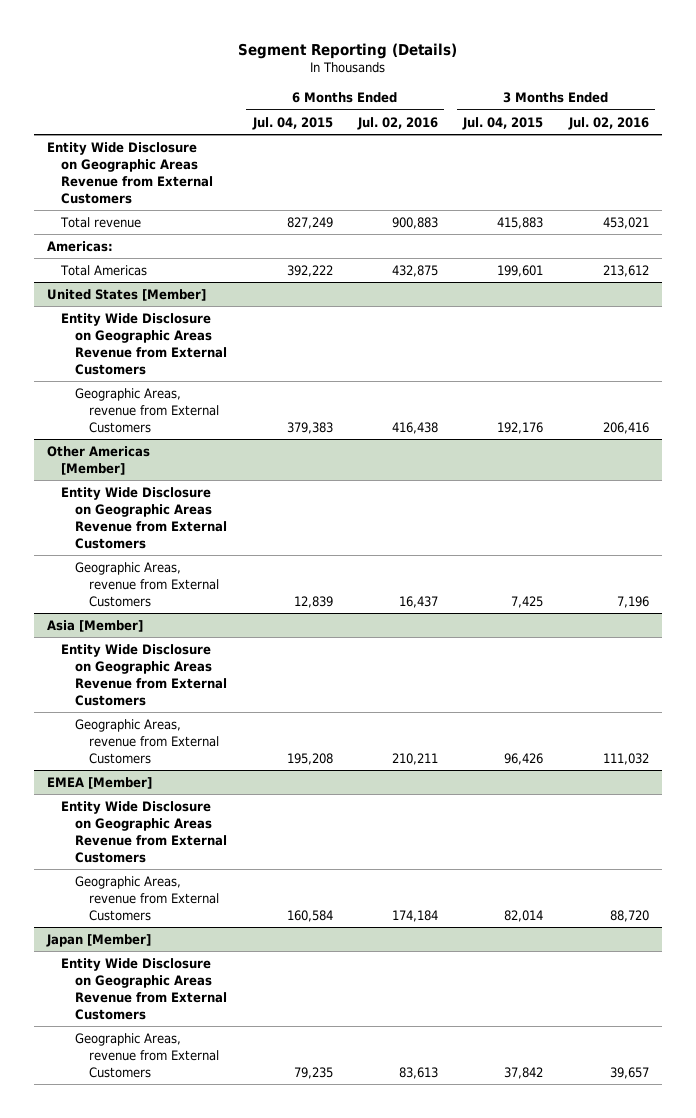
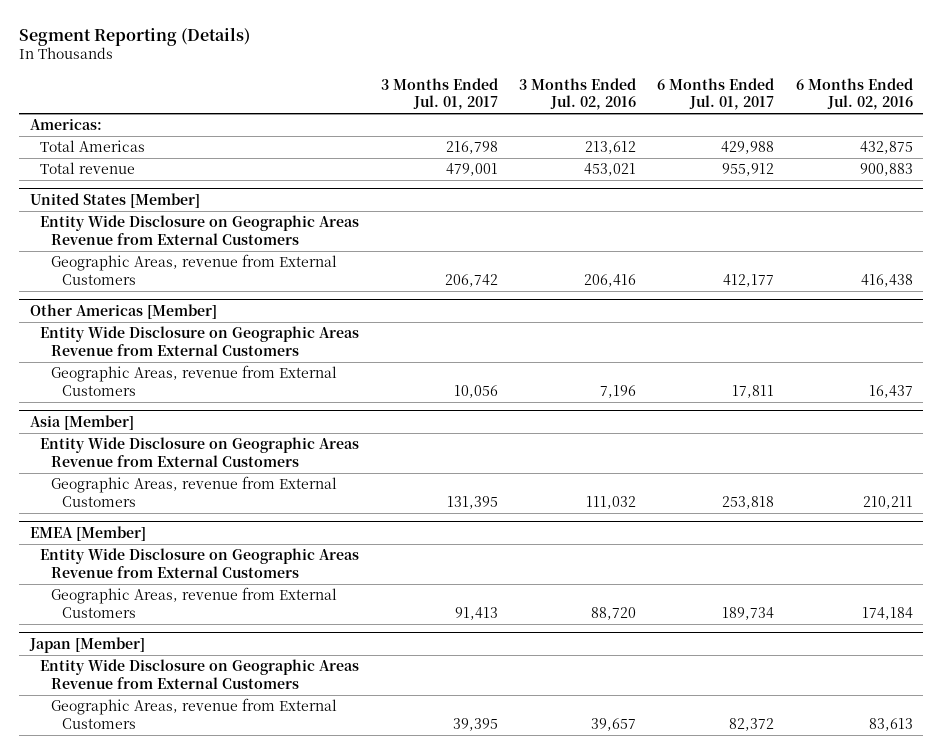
- | 6 Months Ended Jul. 04, 2015 | 6 Months Ended Jul. 02, 2016 | 3 Months Ended Jul. 04, 2015 | 3 Months Ended Jul. 02, 2016
+ | 3 Months Ended Jul. 01, 2017 | 3 Months Ended Jul. 02, 2016 | 6 Months Ended Jul. 01, 2017 | 6 Months Ended Jul. 02, 2016
- Entity Wide Disclosure on Geographic Areas Revenue from External Customers
moved down: Total revenue | 479,001 | 453,021 | 955,912 | 900,883

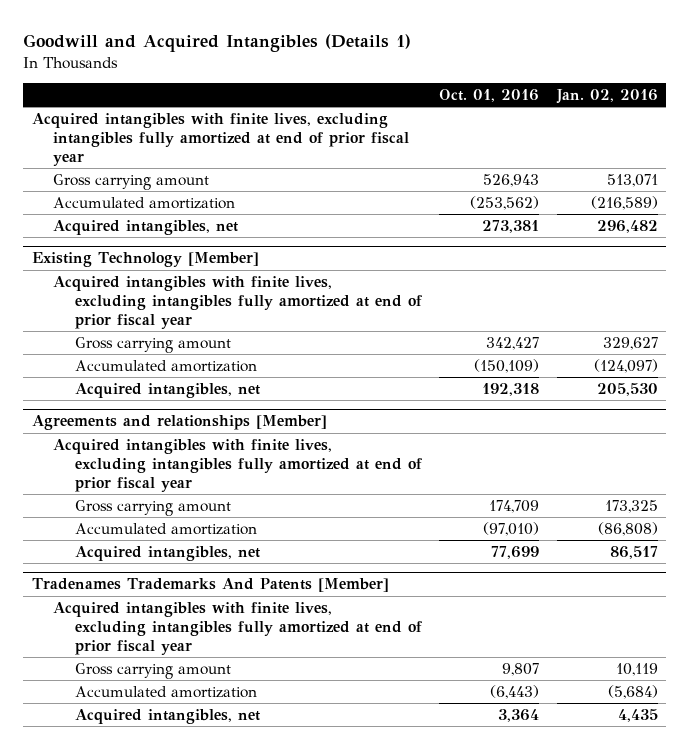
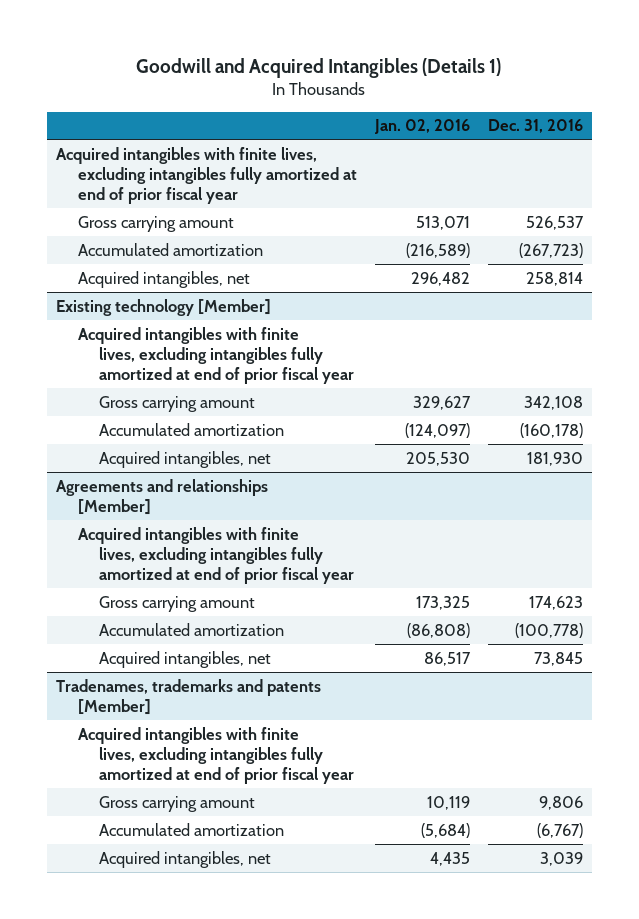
- | Oct. 01, 2016 | Jan. 02, 2016
+ | Jan. 02, 2016 | Dec. 31, 2016
- Existing Technology [Member]
+ Existing technology [Member]
- Tradenames Trademarks And Patents [Member]
+ Tradenames, trademarks and patents [Member]

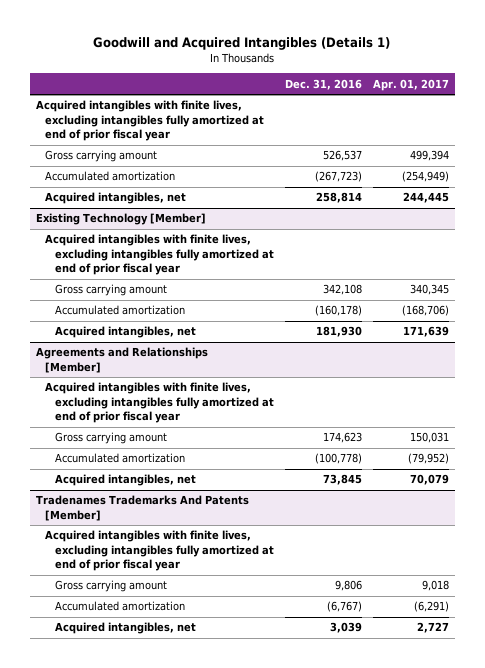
- | Jan. 02, 2016 | Dec. 31, 2016
+ | Dec. 31, 2016 | Apr. 01, 2017
- Existing technology [Member]
+ Existing Technology [Member]
- Agreements and relationships [Member]
+ Agreements and Relationships [Member]
- Tradenames, trademarks and patents [Member]
+ Tradenames Trademarks And Patents [Member]

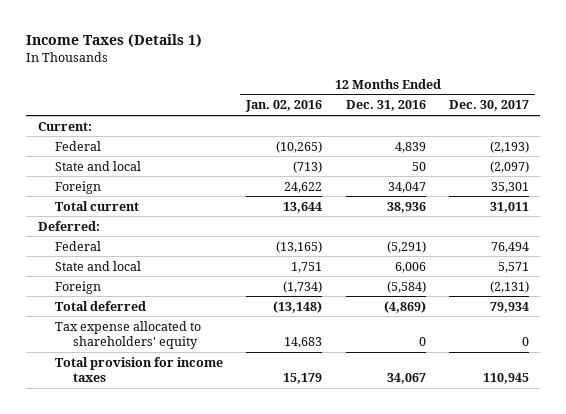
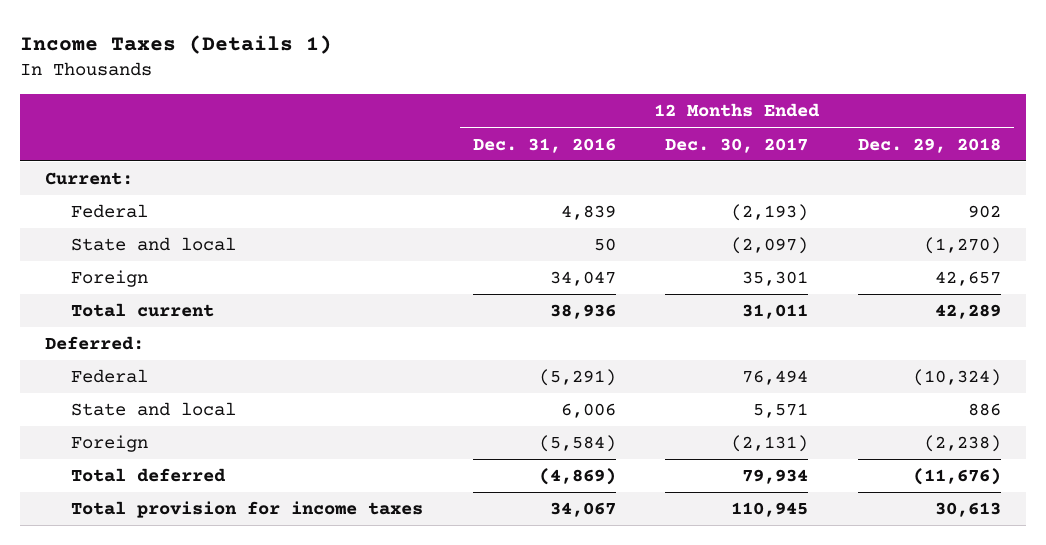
- | 12 Months Ended Jan. 02, 2016 | 12 Months Ended Dec. 31, 2016 | 12 Months Ended Dec. 30, 2017
+ | 12 Months Ended Dec. 31, 2016 | 12 Months Ended Dec. 30, 2017 | 12 Months Ended Dec. 29, 2018
- Tax expense allocated to shareholders' equity | 14,683 | 0 | 0

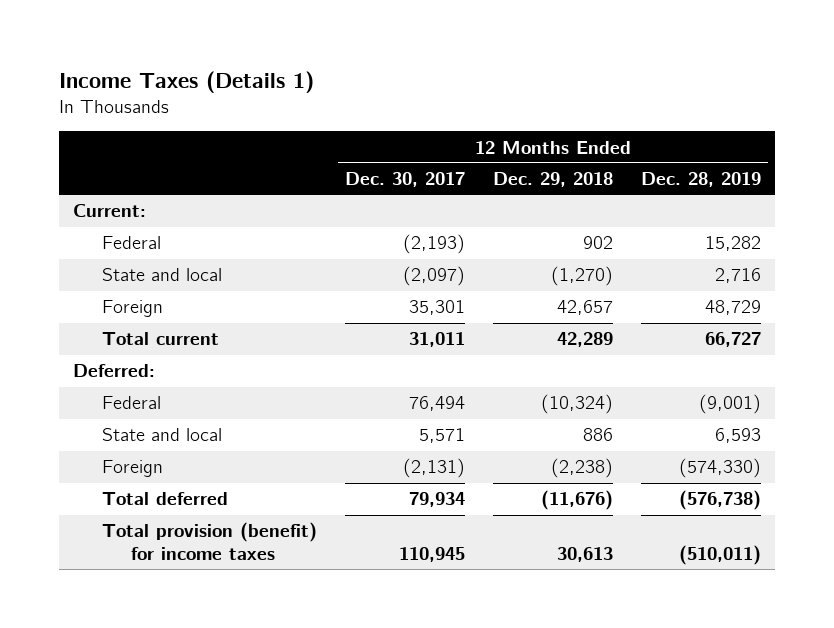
- | 12 Months Ended Dec. 31, 2016 | 12 Months Ended Dec. 30, 2017 | 12 Months Ended Dec. 29, 2018
+ | 12 Months Ended Dec. 30, 2017 | 12 Months Ended Dec. 29, 2018 | 12 Months Ended Dec. 28, 2019
- Total provision for income taxes | 34,067 | 110,945 | 30,613
+ Total provision (benefit) for income taxes | 110,945 | 30,613 | (510,011)

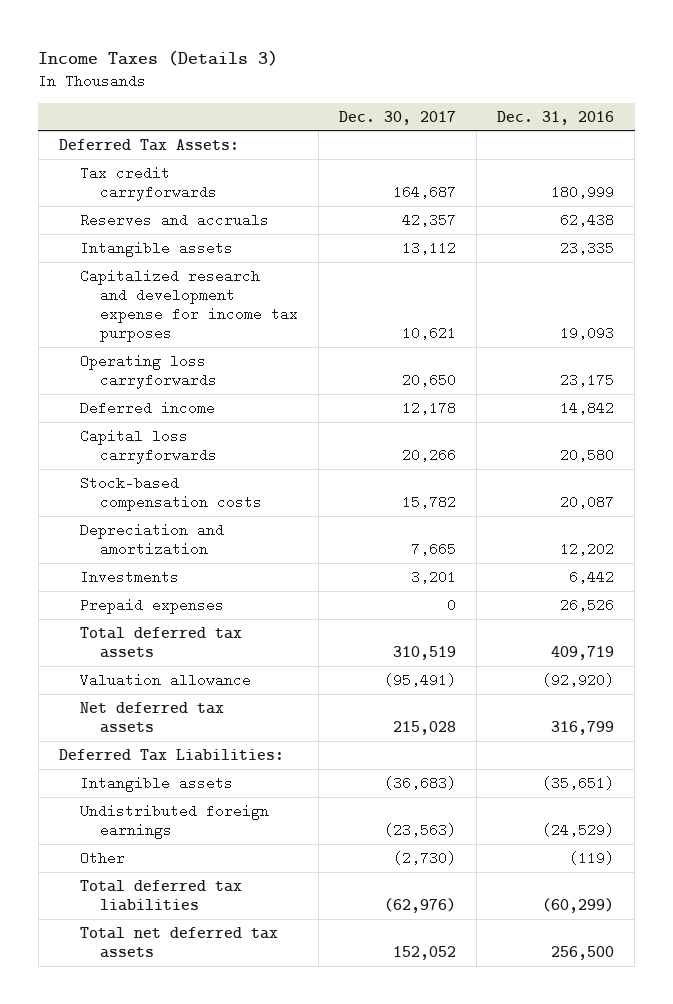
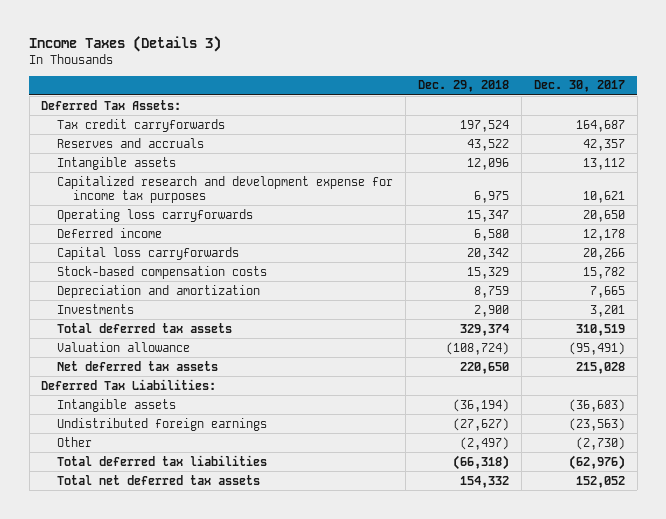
- | Dec. 30, 2017 | Dec. 31, 2016
+ | Dec. 29, 2018 | Dec. 30, 2017
- Prepaid expenses | 0 | 26,526

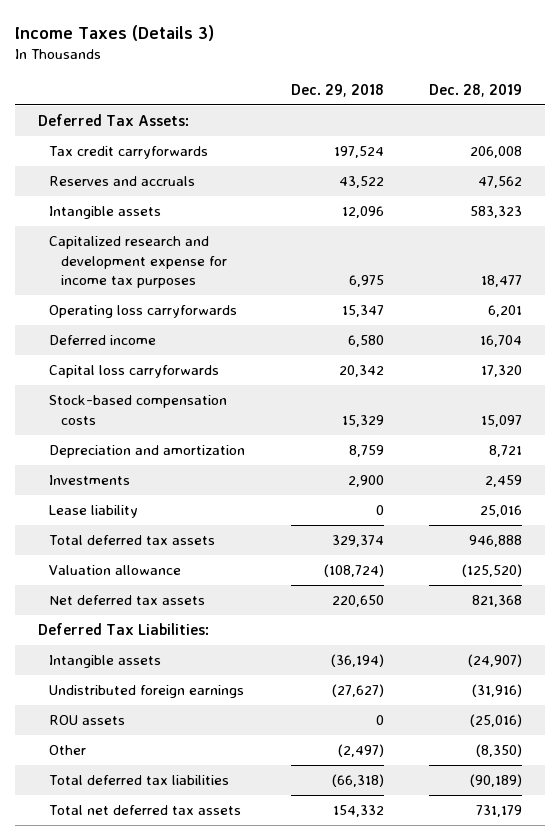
- | Dec. 29, 2018 | Dec. 30, 2017
+ | Dec. 29, 2018 | Dec. 28, 2019
+ Lease liability | 0 | 25,016
+ ROU assets | 0 | (25,016)

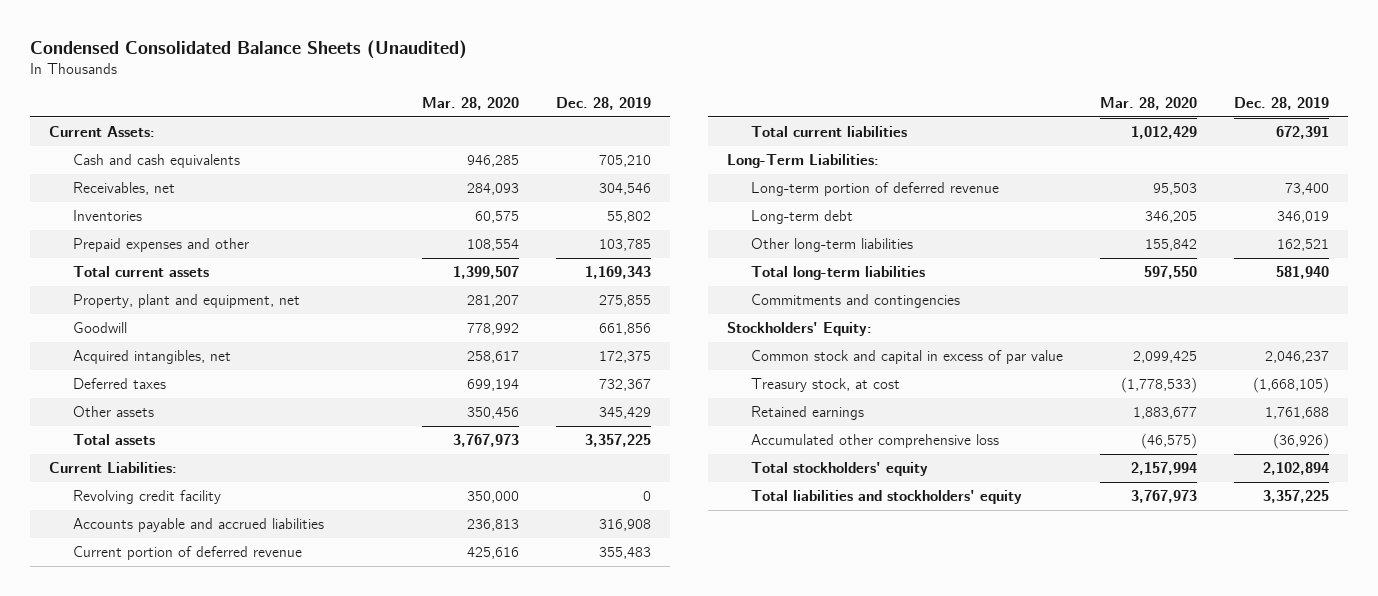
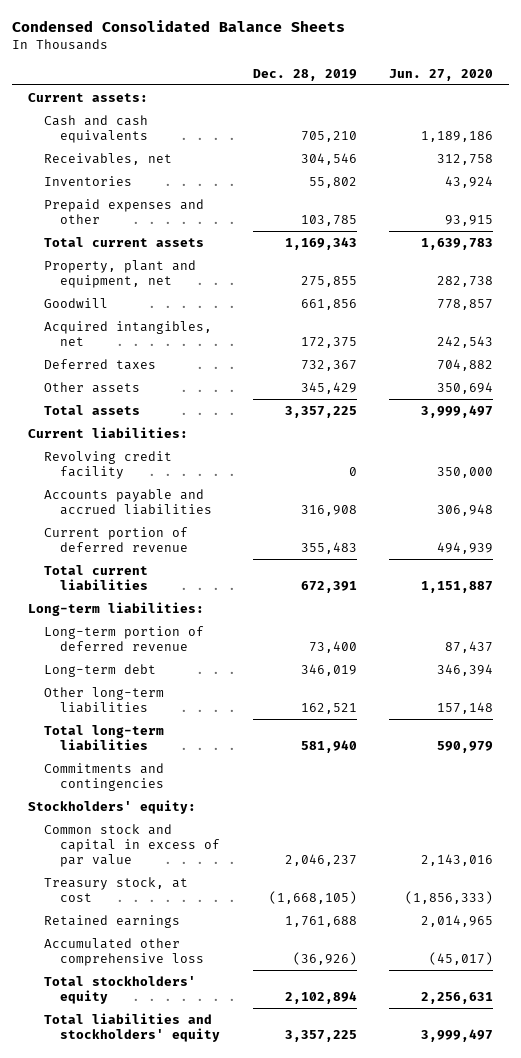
- Condensed Consolidated Balance Sheets (Unaudited)
+ Condensed Consolidated Balance Sheets
- | Mar. 28, 2020 | Dec. 28, 2019
+ | Dec. 28, 2019 | Jun. 27, 2020
- Current Assets:
+ Current assets:
- Current Liabilities:
+ Current liabilities:
- Long-Term Liabilities:
+ Long-term liabilities:
- Stockholders' Equity:
+ Stockholders' equity:

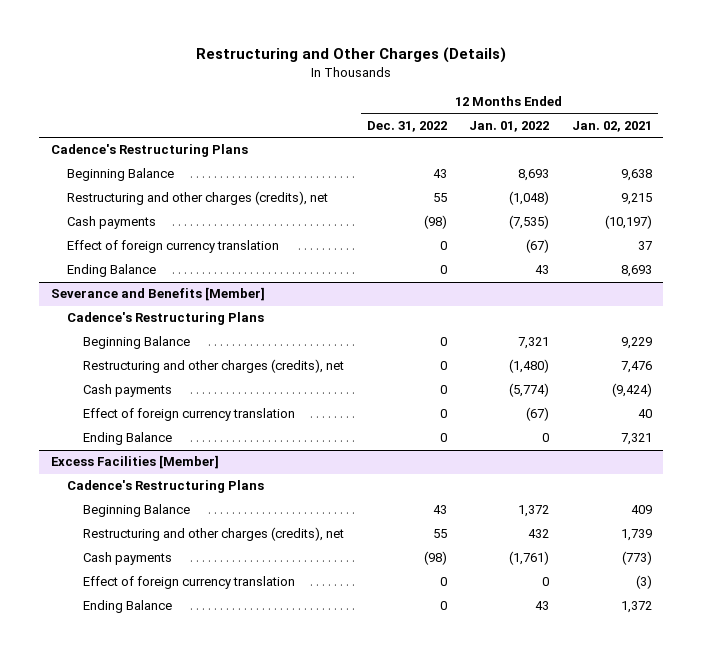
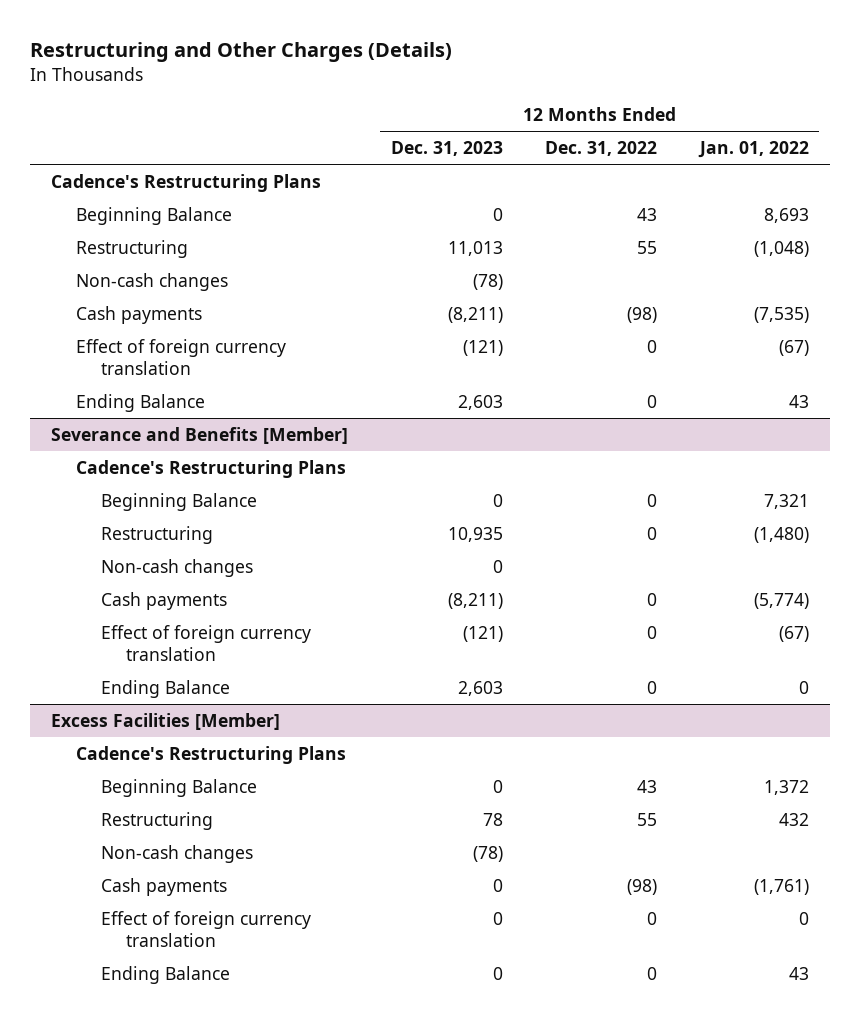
- | 12 Months Ended Dec. 31, 2022 | 12 Months Ended Jan. 01, 2022 | 12 Months Ended Jan. 02, 2021
+ | 12 Months Ended Dec. 31, 2023 | 12 Months Ended Dec. 31, 2022 | 12 Months Ended Jan. 01, 2022
- Restructuring and other charges (credits), net | 55 | (1,048) | 9,215
+ Restructuring | 11,013 | 55 | (1,048)
+ Non-cash changes | (78) | |
@ Severance and Benefits [Member]
- Restructuring and other charges (credits), net | 0 | (1,480) | 7,476
+ Restructuring | 10,935 | 0 | (1,480)
+ Non-cash changes | 0 | |
@ Excess Facilities [Member]
- Restructuring and other charges (credits), net | 55 | 432 | 1,739
+ Restructuring | 78 | 55 | 432
+ Non-cash changes | (78) | |

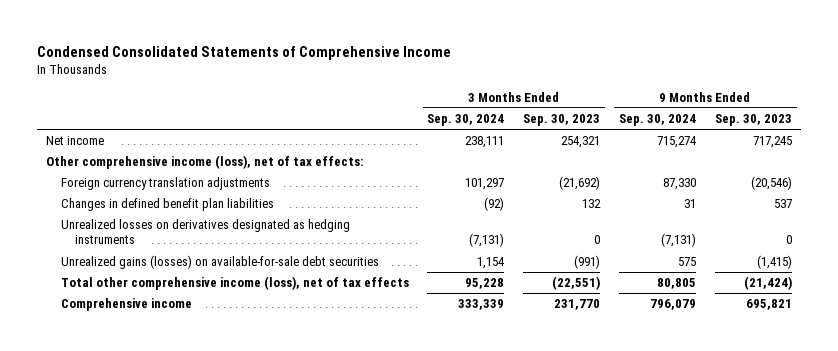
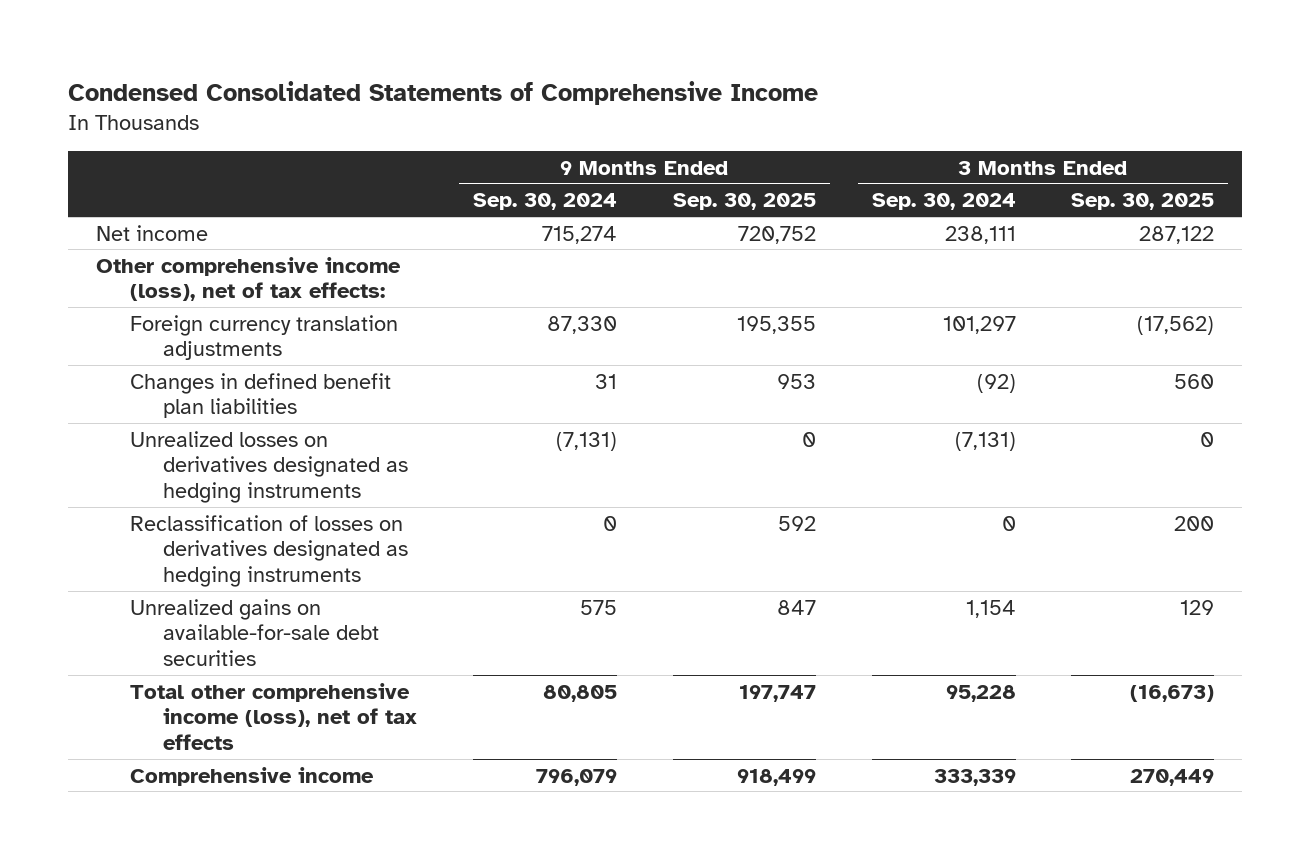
- | 3 Months Ended Sep. 30, 2024 | 3 Months Ended Sep. 30, 2023 | 9 Months Ended Sep. 30, 2024 | 9 Months Ended Sep. 30, 2023
+ | 9 Months Ended Sep. 30, 2024 | 9 Months Ended Sep. 30, 2025 | 3 Months Ended Sep. 30, 2024 | 3 Months Ended Sep. 30, 2025
- Unrealized gains (losses) on available-for-sale debt securities | 1,154 | (991) | 575 | (1,415)
+ Reclassification of losses on derivatives designated as hedging instruments | 0 | 592 | 0 | 200
+ Unrealized gains on available-for-sale debt securities | 575 | 847 | 1,154 | 129

